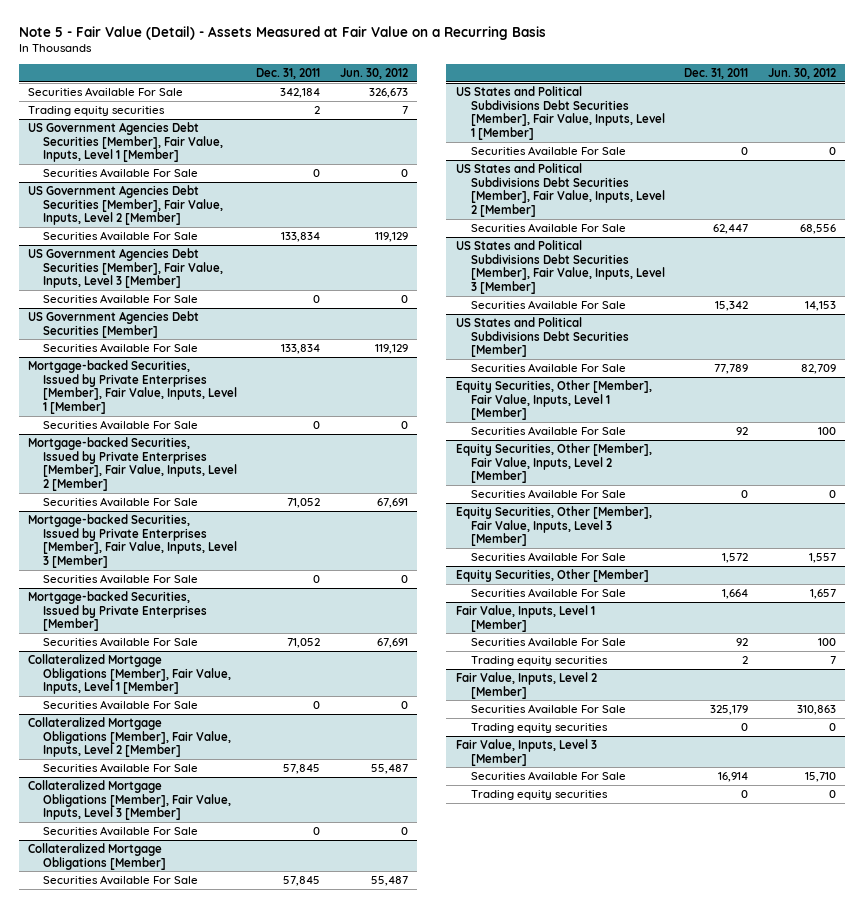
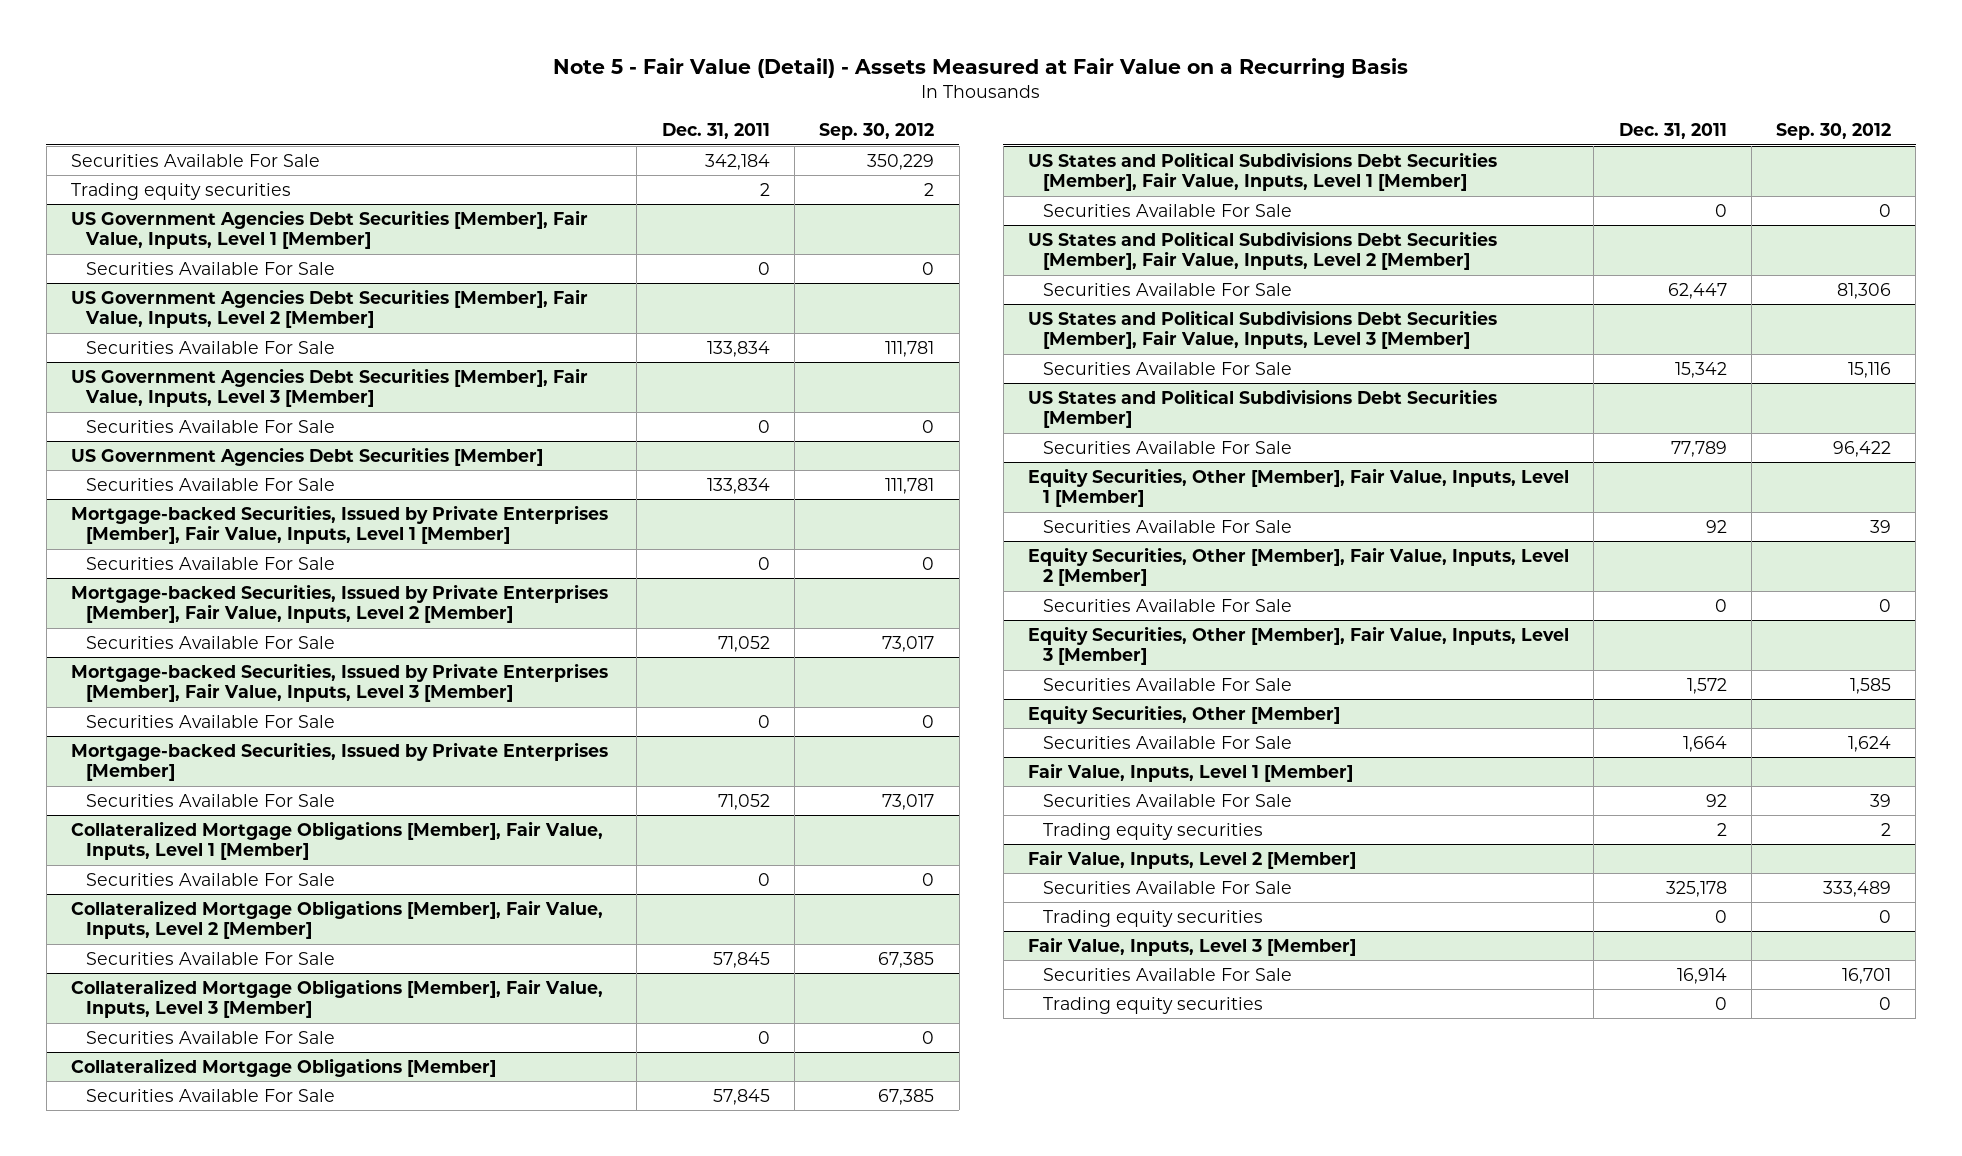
- | Dec. 31, 2011 | Jun. 30, 2012
+ | Dec. 31, 2011 | Sep. 30, 2012
@ Fair Value, Inputs, Level 2 [Member]
- Securities Available For Sale | 325,179 | 310,863
+ Securities Available For Sale | 325,178 | 333,489

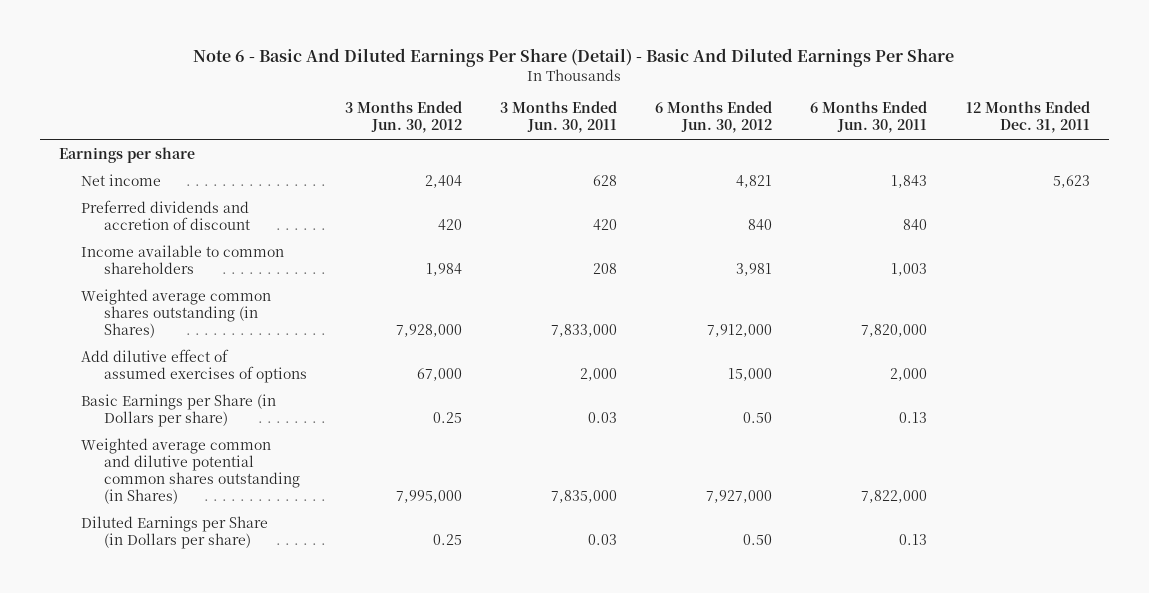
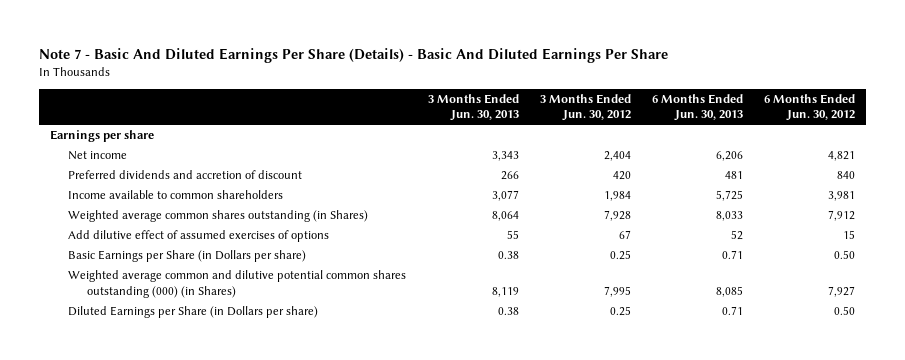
- Note 6 - Basic And Diluted Earnings Per Share (Detail) - Basic And Diluted Earnings Per Share
+ Note 7 - Basic And Diluted Earnings Per Share (Details) - Basic And Diluted Earnings Per Share
- | 3 Months Ended Jun. 30, 2012 | 3 Months Ended Jun. 30, 2011 | 6 Months Ended Jun. 30, 2012 | 6 Months Ended Jun. 30, 2011 | 12 Months Ended Dec. 31, 2011
+ | 3 Months Ended Jun. 30, 2013 | 3 Months Ended Jun. 30, 2012 | 6 Months Ended Jun. 30, 2013 | 6 Months Ended Jun. 30, 2012
- Weighted average common shares outstanding (in Shares) | 7,928,000 | 7,833,000 | 7,912,000 | 7,820,000 |
- Add dilutive effect of assumed exercises of options | 67,000 | 2,000 | 15,000 | 2,000 |
+ Weighted average common shares outstanding (in Shares) | 8,064 | 7,928 | 8,033 | 7,912
+ Add dilutive effect of assumed exercises of options | 55 | 67 | 52 | 15
- Weighted average common and dilutive potential common shares outstanding (in Shares) | 7,995,000 | 7,835,000 | 7,927,000 | 7,822,000 |
+ Weighted average common and dilutive potential common shares outstanding (000) (in Shares) | 8,119 | 7,995 | 8,085 | 7,927

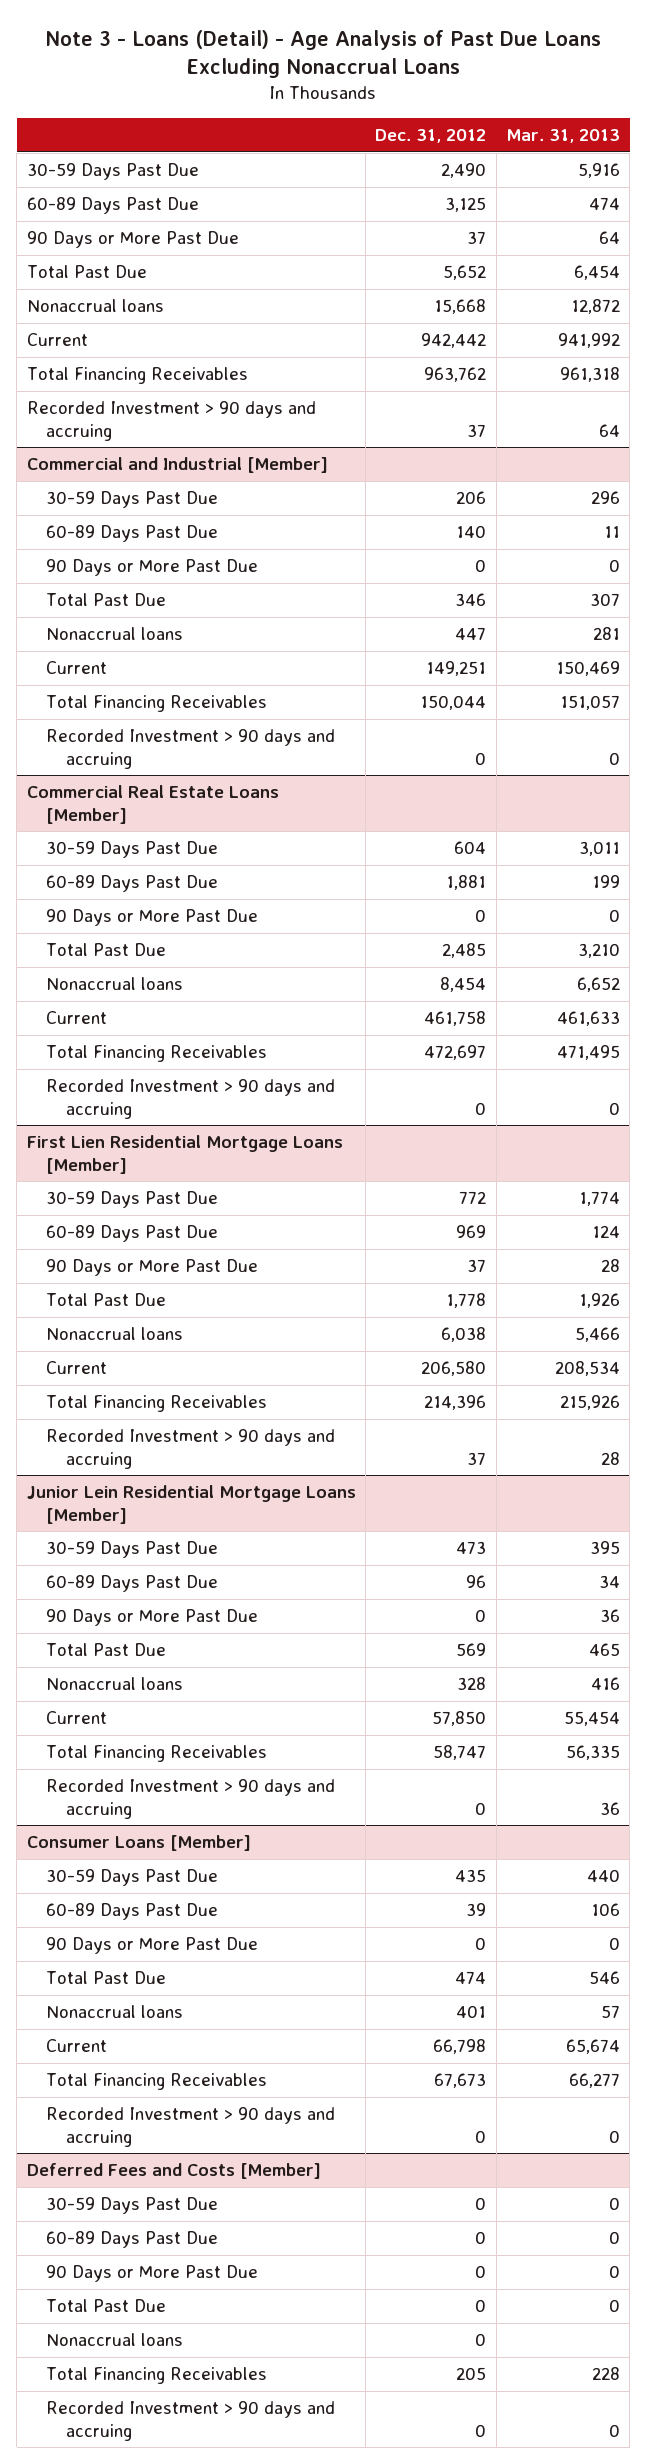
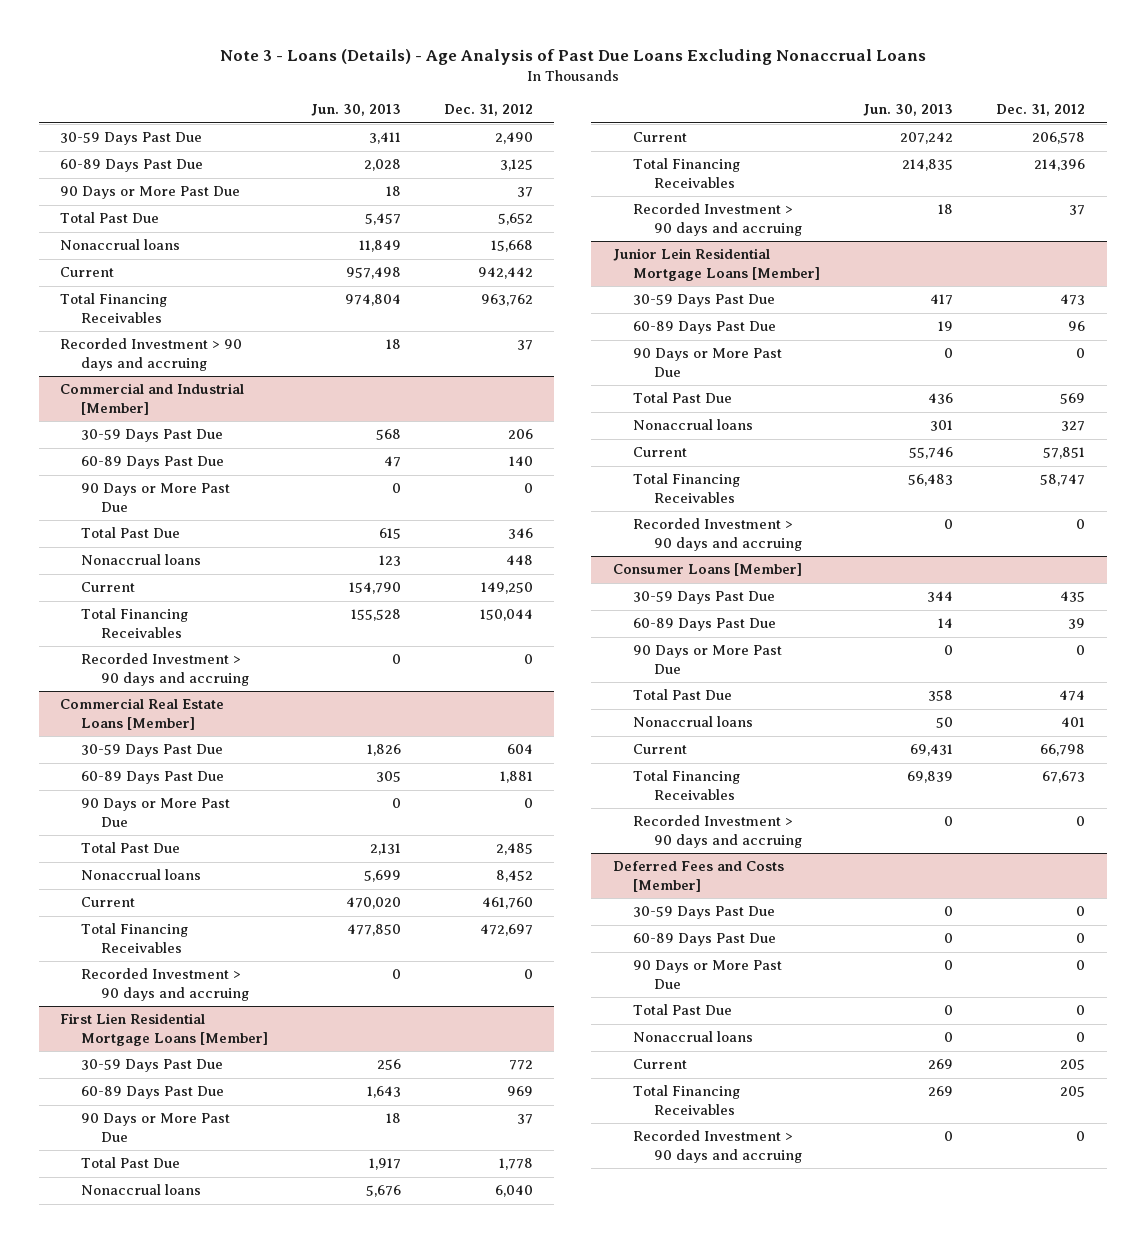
- Note 3 - Loans (Detail) - Age Analysis of Past Due Loans Excluding Nonaccrual Loans
+ Note 3 - Loans (Details) - Age Analysis of Past Due Loans Excluding Nonaccrual Loans
- | Dec. 31, 2012 | Mar. 31, 2013
+ | Jun. 30, 2013 | Dec. 31, 2012
@ Commercial and Industrial [Member]
- Nonaccrual loans | 447 | 281
- Current | 149,251 | 150,469
+ Nonaccrual loans | 123 | 448
+ Current | 154,790 | 149,250
@ Commercial Real Estate Loans [Member]
- Nonaccrual loans | 8,454 | 6,652
- Current | 461,758 | 461,633
+ Nonaccrual loans | 5,699 | 8,452
+ Current | 470,020 | 461,760
@ First Lien Residential Mortgage Loans [Member]
- Nonaccrual loans | 6,038 | 5,466
- Current | 206,580 | 208,534
+ Nonaccrual loans | 5,676 | 6,040
+ Current | 207,242 | 206,578
@ Junior Lein Residential Mortgage Loans [Member]
- Nonaccrual loans | 328 | 416
- Current | 57,850 | 55,454
+ Nonaccrual loans | 301 | 327
+ Current | 55,746 | 57,851
@ Deferred Fees and Costs [Member]
+ Current | 269 | 205

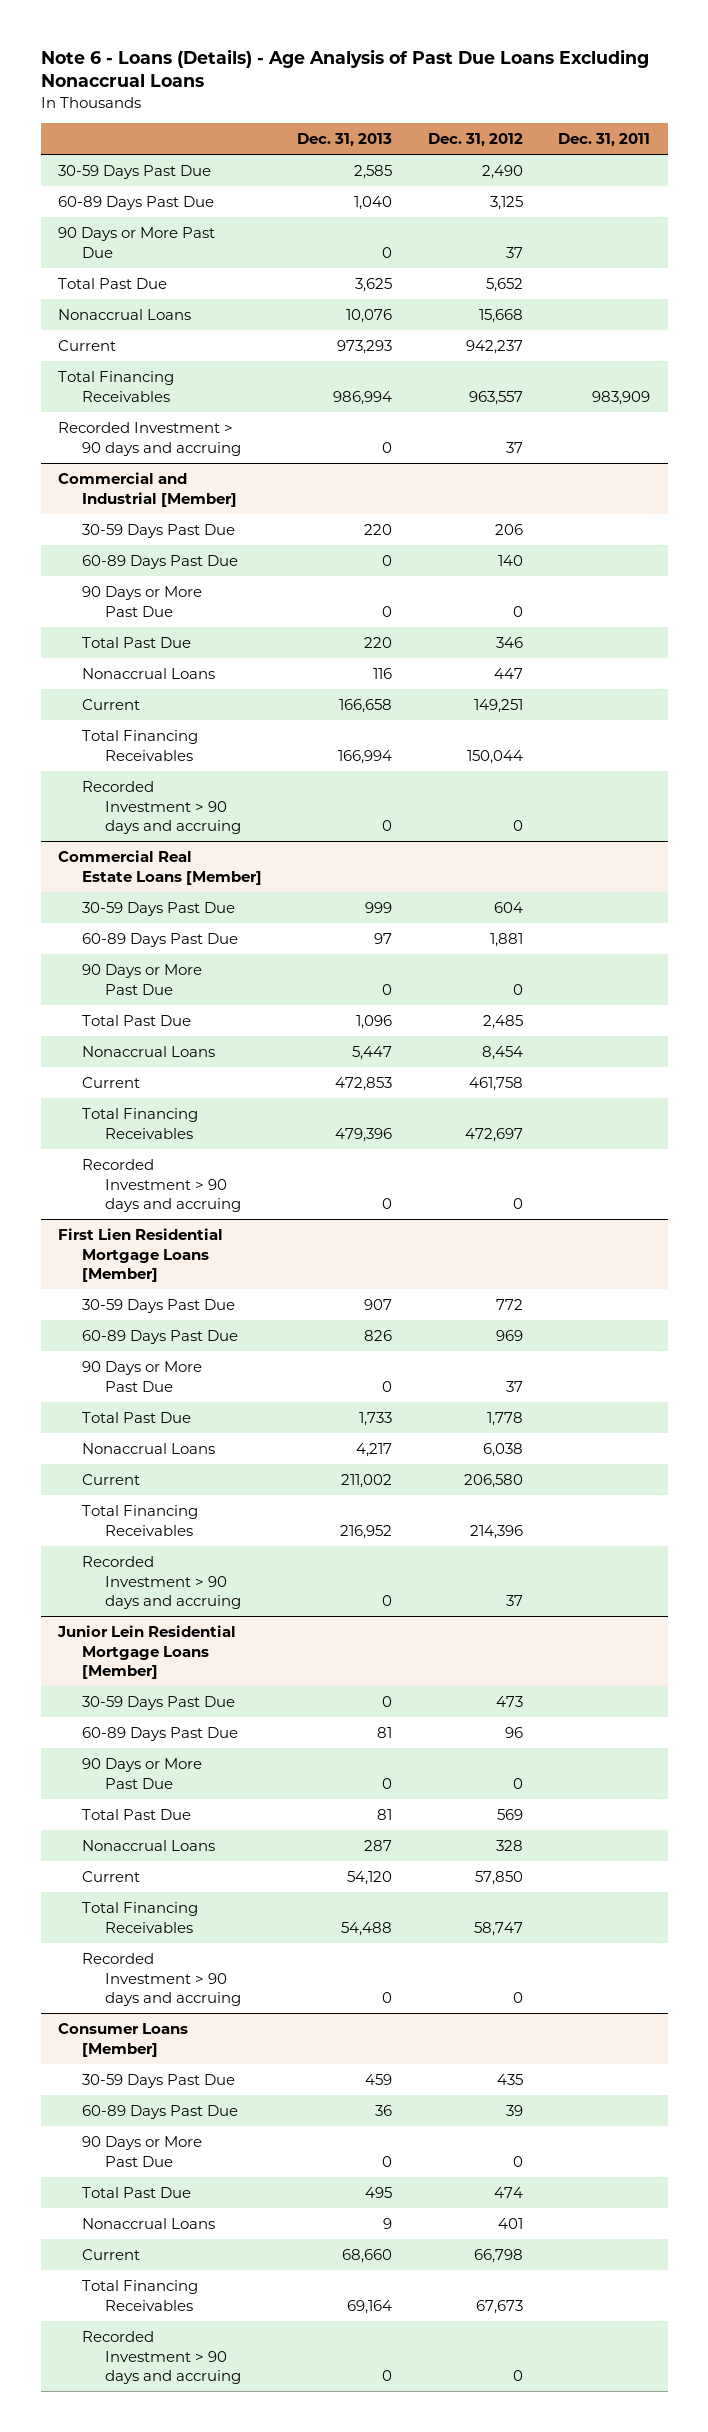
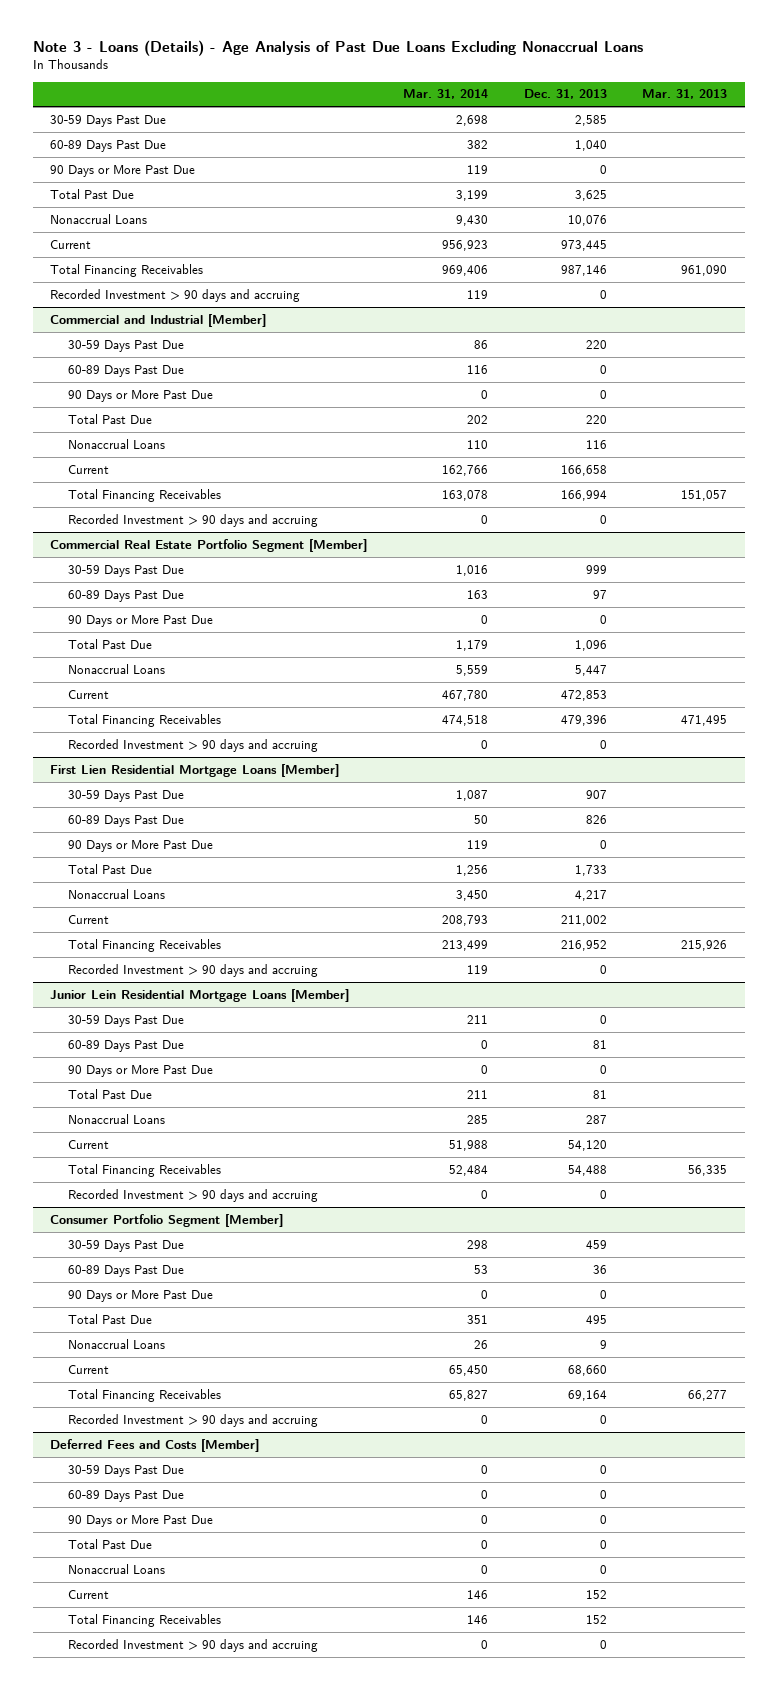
- Note 6 - Loans (Details) - Age Analysis of Past Due Loans Excluding Nonaccrual Loans
+ Note 3 - Loans (Details) - Age Analysis of Past Due Loans Excluding Nonaccrual Loans
- | Dec. 31, 2013 | Dec. 31, 2012 | Dec. 31, 2011
+ | Mar. 31, 2014 | Dec. 31, 2013 | Mar. 31, 2013
- Current | 973,293 | 942,237 |
- Total Financing Receivables | 986,994 | 963,557 | 983,909
+ Current | 956,923 | 973,445 |
+ Total Financing Receivables | 969,406 | 987,146 | 961,090
- Commercial Real Estate Loans [Member]
+ Commercial Real Estate Portfolio Segment [Member]
- Consumer Loans [Member]
+ Consumer Portfolio Segment [Member]
+ Deferred Fees and Costs [Member]
+ 30-59 Days Past Due | 0 | 0 |
+ 60-89 Days Past Due | 0 | 0 |
+ 90 Days or More Past Due | 0 | 0 |
+ Total Past Due | 0 | 0 |
+ Nonaccrual Loans | 0 | 0 |
+ Current | 146 | 152 |
+ Total Financing Receivables | 146 | 152 |
+ Recorded Investment > 90 days and accruing | 0 | 0 |

